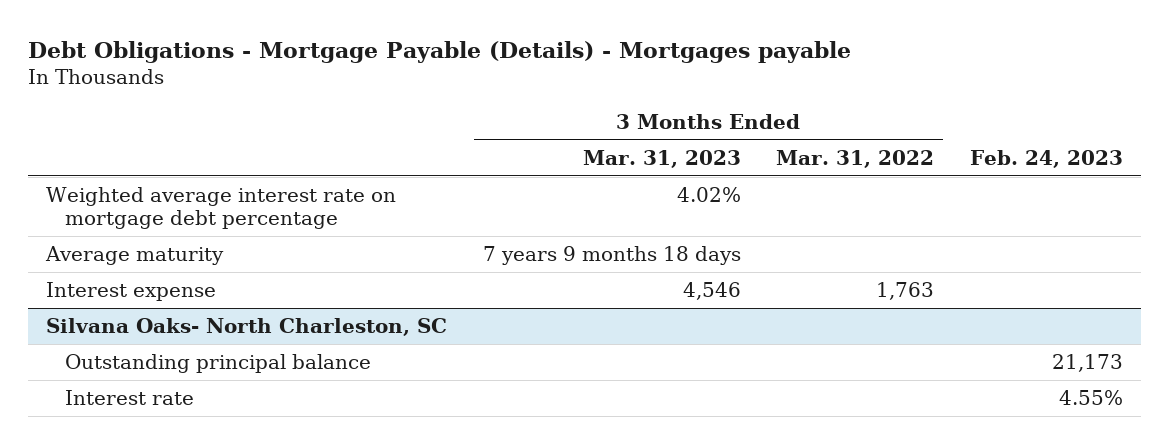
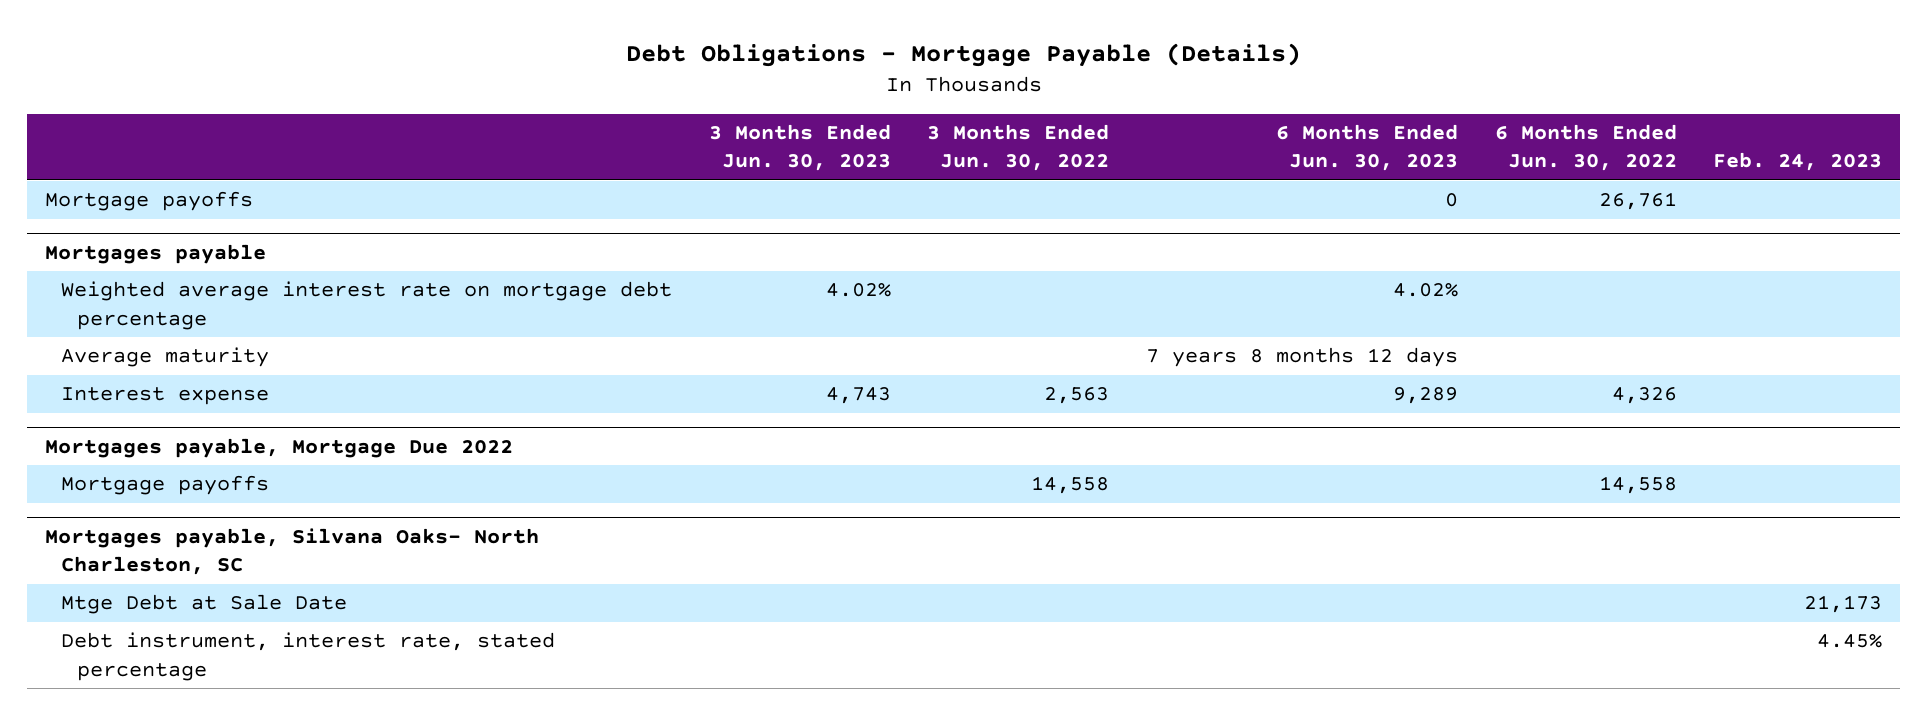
- Debt Obligations - Mortgage Payable (Details) - Mortgages payable
+ Debt Obligations - Mortgage Payable (Details)
- | 3 Months Ended Mar. 31, 2023 | 3 Months Ended Mar. 31, 2022 | Feb. 24, 2023
+ | 3 Months Ended Jun. 30, 2023 | 3 Months Ended Jun. 30, 2022 | 6 Months Ended Jun. 30, 2023 | 6 Months Ended Jun. 30, 2022 | Feb. 24, 2023
- Weighted average interest rate on mortgage debt percentage | 4.02% | |
- Average maturity | 7 years 9 months 18 days | |
- Interest expense | 4,546 | 1,763 |
- Silvana Oaks- North Charleston, SC
- Outstanding principal balance | | | 21,173
- Interest rate | | | 4.55%
+ Mortgage payoffs | | | 0 | 26,761 |
+ Mortgages payable
+ Weighted average interest rate on mortgage debt percentage | 4.02% | | 4.02% | |
+ Average maturity | | | 7 years 8 months 12 days | |
+ Interest expense | 4,743 | 2,563 | 9,289 | 4,326 |
+ Mortgages payable, Mortgage Due 2022
+ Mortgage payoffs | | 14,558 | | 14,558 |
+ Mortgages payable, Silvana Oaks- North Charleston, SC
+ Mtge Debt at Sale Date | | | | | 21,173
+ Debt instrument, interest rate, stated percentage | | | | | 4.45%

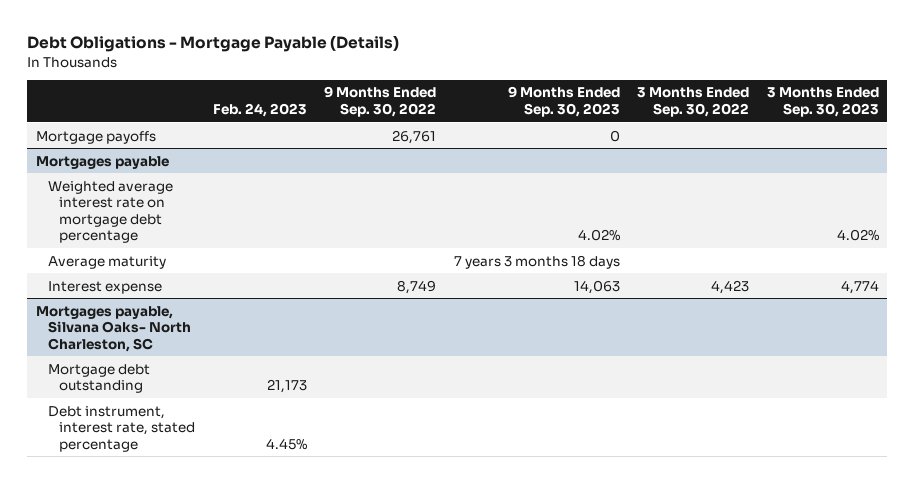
- | 3 Months Ended Jun. 30, 2023 | 3 Months Ended Jun. 30, 2022 | 6 Months Ended Jun. 30, 2023 | 6 Months Ended Jun. 30, 2022 | Feb. 24, 2023
+ | Feb. 24, 2023 | 9 Months Ended Sep. 30, 2022 | 9 Months Ended Sep. 30, 2023 | 3 Months Ended Sep. 30, 2022 | 3 Months Ended Sep. 30, 2023
- Mortgages payable, Mortgage Due 2022
- Mortgage payoffs | | 14,558 | | 14,558 |
@ Mortgages payable, Silvana Oaks- North Charleston, SC
- Mtge Debt at Sale Date | | | | | 21,173
+ Mortgage debt outstanding | 21,173 | | | |

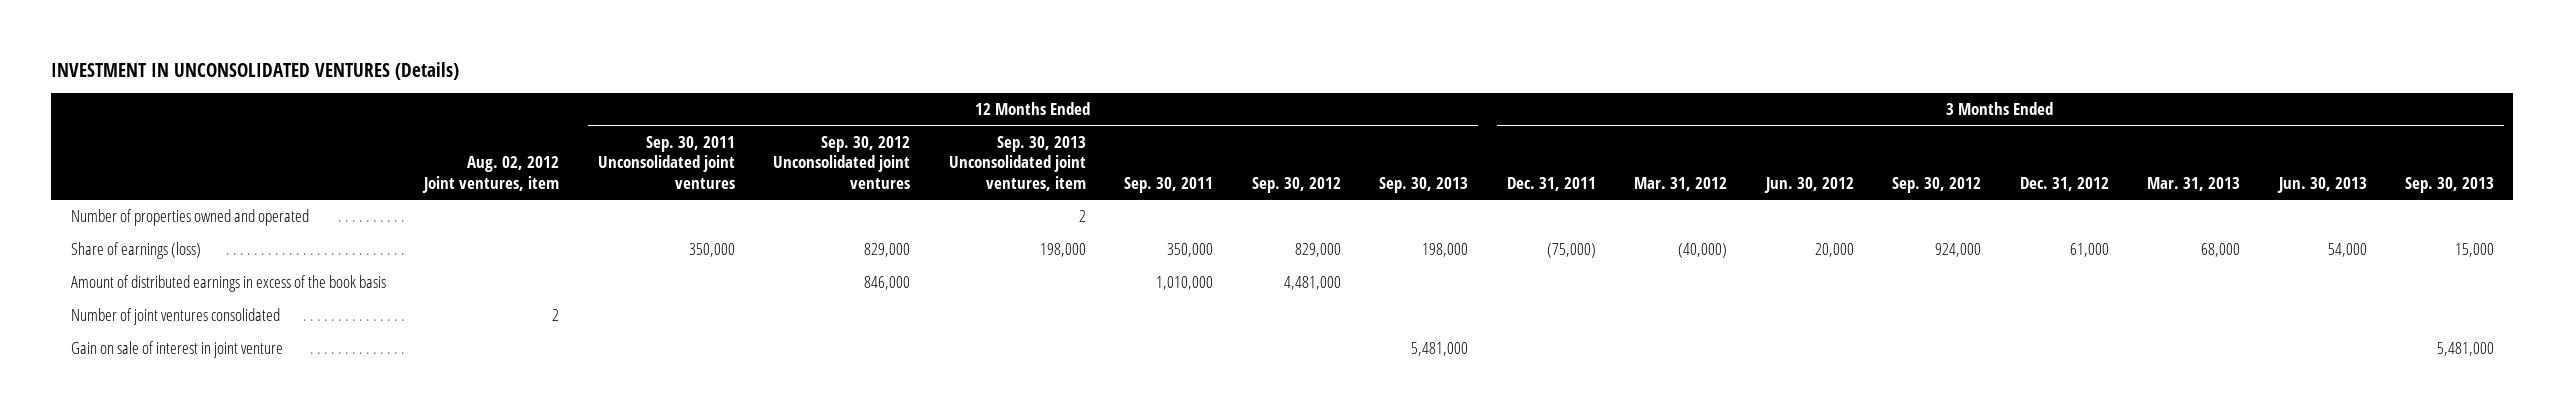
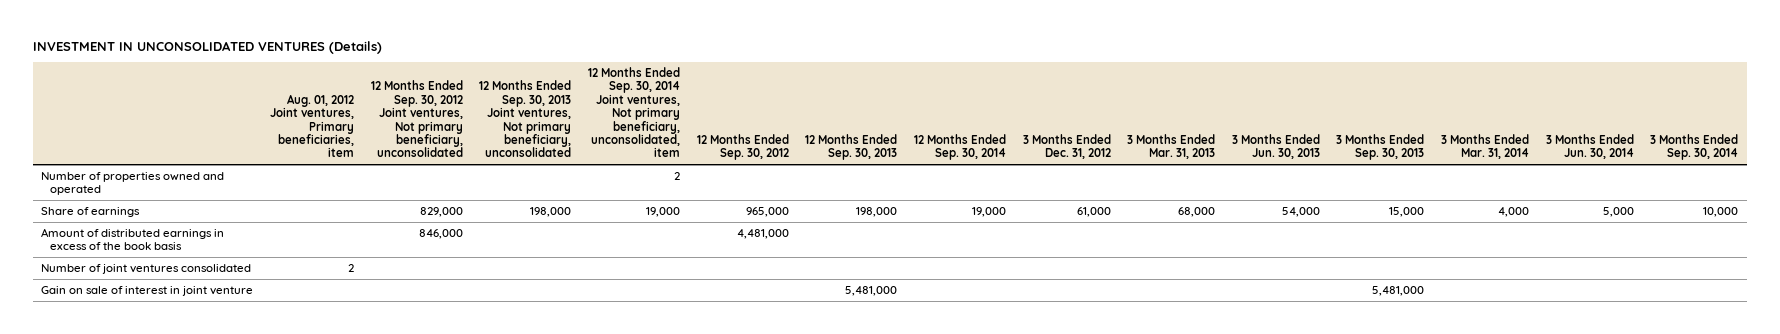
- | Aug. 02, 2012 Joint ventures, item | 12 Months Ended Sep. 30, 2011 Unconsolidated joint ventures | 12 Months Ended Sep. 30, 2012 Unconsolidated joint ventures | 12 Months Ended Sep. 30, 2013 Unconsolidated joint ventures, item | 12 Months Ended Sep. 30, 2011 | 12 Months Ended Sep. 30, 2012 | 12 Months Ended Sep. 30, 2013 | 3 Months Ended Dec. 31, 2011 | 3 Months Ended Mar. 31, 2012 | 3 Months Ended Jun. 30, 2012 | 3 Months Ended Sep. 30, 2012 | 3 Months Ended Dec. 31, 2012 | 3 Months Ended Mar. 31, 2013 | 3 Months Ended Jun. 30, 2013 | 3 Months Ended Sep. 30, 2013
+ | Aug. 01, 2012 Joint ventures, Primary beneficiaries, item | 12 Months Ended Sep. 30, 2012 Joint ventures, Not primary beneficiary, unconsolidated | 12 Months Ended Sep. 30, 2013 Joint ventures, Not primary beneficiary, unconsolidated | 12 Months Ended Sep. 30, 2014 Joint ventures, Not primary beneficiary, unconsolidated, item | 12 Months Ended Sep. 30, 2012 | 12 Months Ended Sep. 30, 2013 | 12 Months Ended Sep. 30, 2014 | 3 Months Ended Dec. 31, 2012 | 3 Months Ended Mar. 31, 2013 | 3 Months Ended Jun. 30, 2013 | 3 Months Ended Sep. 30, 2013 | 3 Months Ended Mar. 31, 2014 | 3 Months Ended Jun. 30, 2014 | 3 Months Ended Sep. 30, 2014
- Share of earnings (loss) | | 350,000 | 829,000 | 198,000 | 350,000 | 829,000 | 198,000 | (75,000) | (40,000) | 20,000 | 924,000 | 61,000 | 68,000 | 54,000 | 15,000
+ Share of earnings | | 829,000 | 198,000 | 19,000 | 965,000 | 198,000 | 19,000 | 61,000 | 68,000 | 54,000 | 15,000 | 4,000 | 5,000 | 10,000

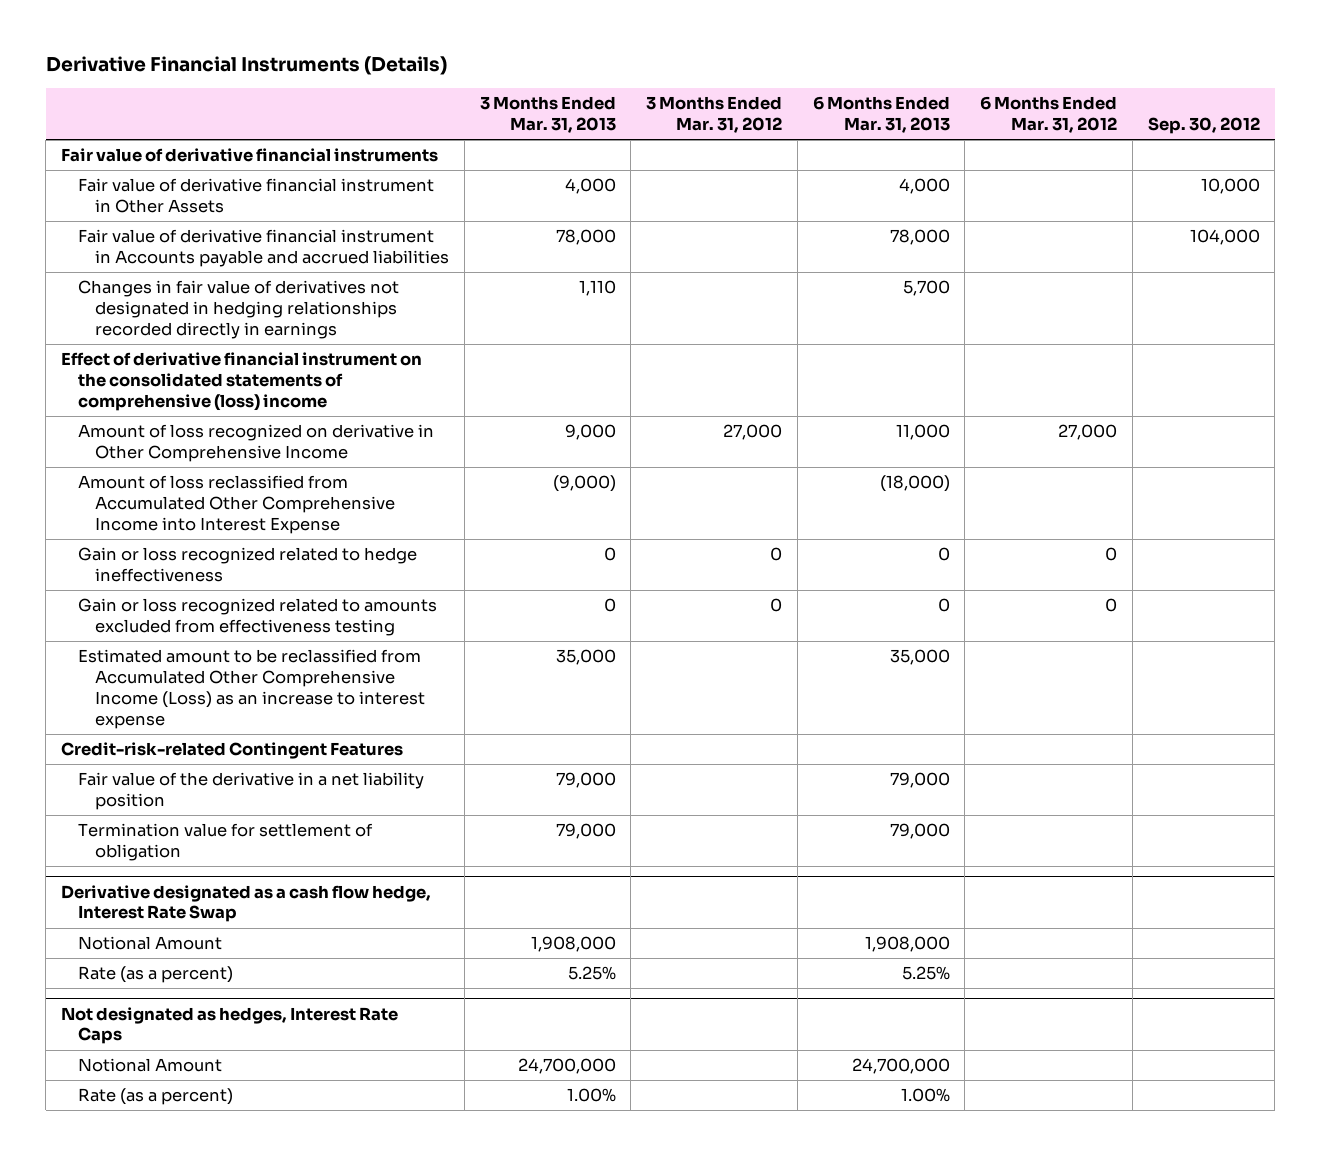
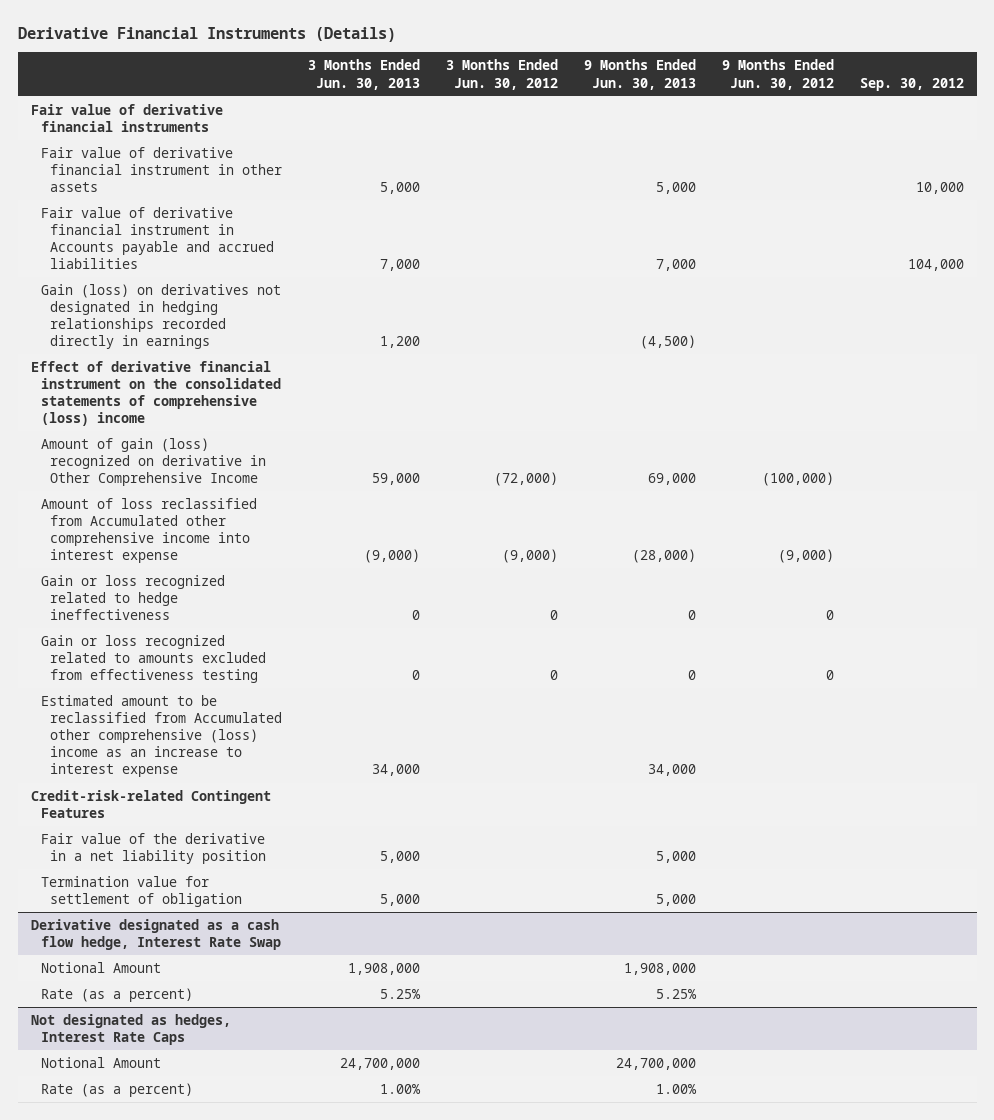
- | 3 Months Ended Mar. 31, 2013 | 3 Months Ended Mar. 31, 2012 | 6 Months Ended Mar. 31, 2013 | 6 Months Ended Mar. 31, 2012 | Sep. 30, 2012
+ | 3 Months Ended Jun. 30, 2013 | 3 Months Ended Jun. 30, 2012 | 9 Months Ended Jun. 30, 2013 | 9 Months Ended Jun. 30, 2012 | Sep. 30, 2012
- Fair value of derivative financial instrument in Other Assets | 4,000 | | 4,000 | | 10,000
+ Fair value of derivative financial instrument in other assets | 5,000 | | 5,000 | | 10,000
- Changes in fair value of derivatives not designated in hedging relationships recorded directly in earnings | 1,110 | | 5,700 | |
+ Gain (loss) on derivatives not designated in hedging relationships recorded directly in earnings | 1,200 | | (4,500) | |
- Amount of loss recognized on derivative in Other Comprehensive Income | 9,000 | 27,000 | 11,000 | 27,000 |
- Amount of loss reclassified from Accumulated Other Comprehensive Income into Interest Expense | (9,000) | | (18,000) | |
+ Amount of gain (loss) recognized on derivative in Other Comprehensive Income | 59,000 | (72,000) | 69,000 | (100,000) |
+ Amount of loss reclassified from Accumulated other comprehensive income into interest expense | (9,000) | (9,000) | (28,000) | (9,000) |
- Estimated amount to be reclassified from Accumulated Other Comprehensive Income (Loss) as an increase to interest expense | 35,000 | | 35,000 | |
+ Estimated amount to be reclassified from Accumulated other comprehensive (loss) income as an increase to interest expense | 34,000 | | 34,000 | |

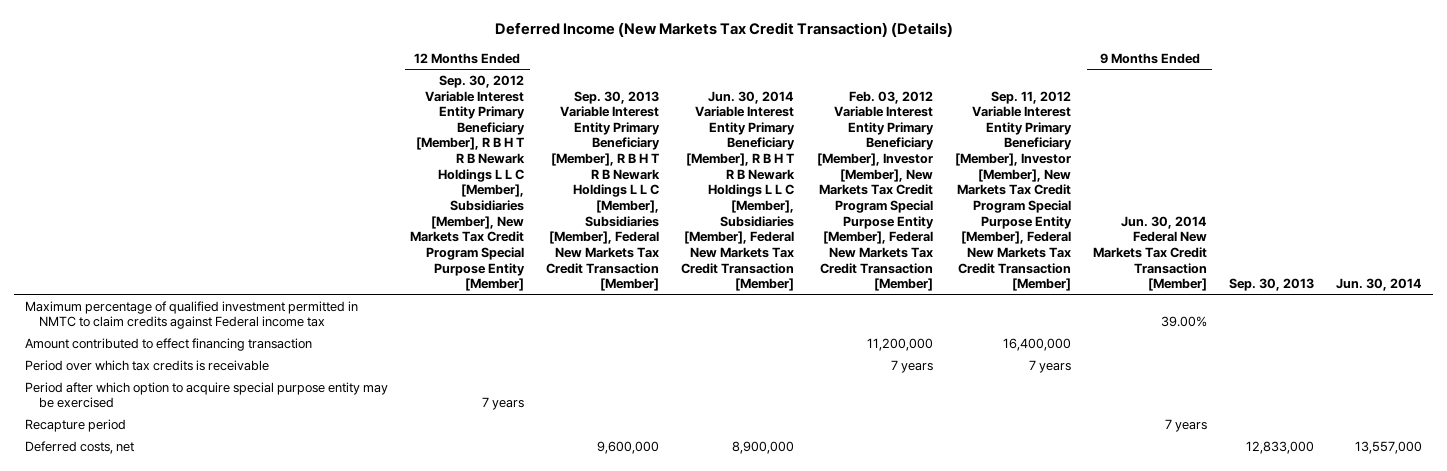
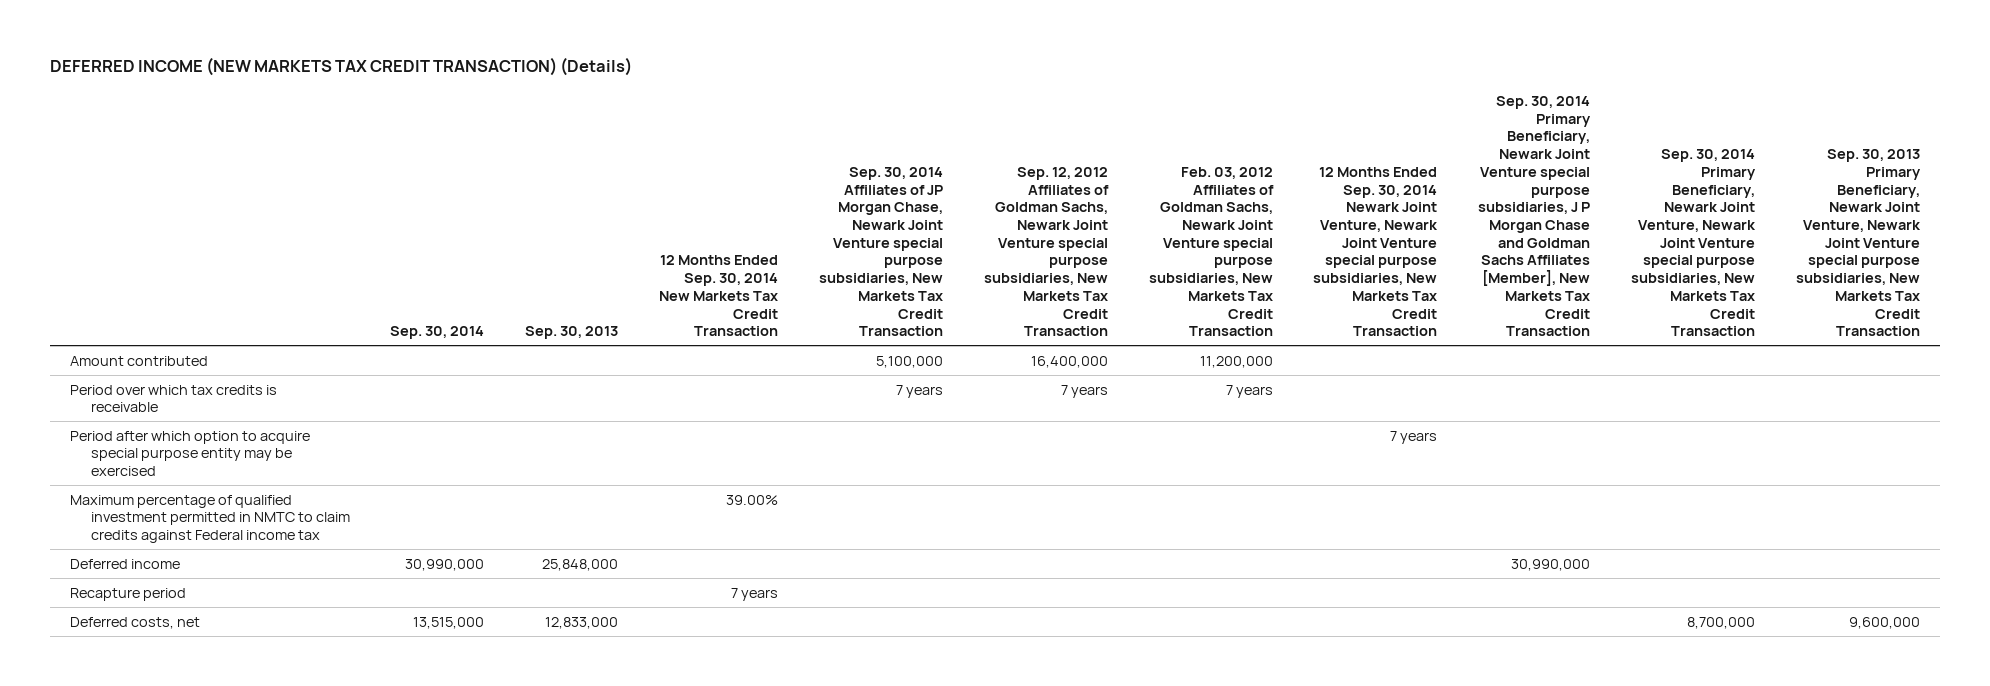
- Deferred Income (New Markets Tax Credit Transaction) (Details)
+ DEFERRED INCOME (NEW MARKETS TAX CREDIT TRANSACTION) (Details)
- | 12 Months Ended Sep. 30, 2012 Variable Interest Entity Primary Beneficiary [Member], R B H T R B Newark Holdings L L C [Member], Subsidiaries [Member], New Markets Tax Credit Program Special Purpose Entity [Member] | Sep. 30, 2013 Variable Interest Entity Primary Beneficiary [Member], R B H T R B Newark Holdings L L C [Member], Subsidiaries [Member], Federal New Markets Tax Credit Transaction [Member] | Jun. 30, 2014 Variable Interest Entity Primary Beneficiary [Member], R B H T R B Newark Holdings L L C [Member], Subsidiaries [Member], Federal New Markets Tax Credit Transaction [Member] | Feb. 03, 2012 Variable Interest Entity Primary Beneficiary [Member], Investor [Member], New Markets Tax Credit Program Special Purpose Entity [Member], Federal New Markets Tax Credit Transaction [Member] | Sep. 11, 2012 Variable Interest Entity Primary Beneficiary [Member], Investor [Member], New Markets Tax Credit Program Special Purpose Entity [Member], Federal New Markets Tax Credit Transaction [Member] | 9 Months Ended Jun. 30, 2014 Federal New Markets Tax Credit Transaction [Member] | Sep. 30, 2013 | Jun. 30, 2014
+ | Sep. 30, 2014 | Sep. 30, 2013 | 12 Months Ended Sep. 30, 2014 New Markets Tax Credit Transaction | Sep. 30, 2014 Affiliates of JP Morgan Chase, Newark Joint Venture special purpose subsidiaries, New Markets Tax Credit Transaction | Sep. 12, 2012 Affiliates of Goldman Sachs, Newark Joint Venture special purpose subsidiaries, New Markets Tax Credit Transaction | Feb. 03, 2012 Affiliates of Goldman Sachs, Newark Joint Venture special purpose subsidiaries, New Markets Tax Credit Transaction | 12 Months Ended Sep. 30, 2014 Newark Joint Venture, Newark Joint Venture special purpose subsidiaries, New Markets Tax Credit Transaction | Sep. 30, 2014 Primary Beneficiary, Newark Joint Venture special purpose subsidiaries, J P Morgan Chase and Goldman Sachs Affiliates [Member], New Markets Tax Credit Transaction | Sep. 30, 2014 Primary Beneficiary, Newark Joint Venture, Newark Joint Venture special purpose subsidiaries, New Markets Tax Credit Transaction | Sep. 30, 2013 Primary Beneficiary, Newark Joint Venture, Newark Joint Venture special purpose subsidiaries, New Markets Tax Credit Transaction
- Amount contributed to effect financing transaction | | | | 11,200,000 | 16,400,000 | | |
+ Amount contributed | | | | 5,100,000 | 16,400,000 | 11,200,000 | | | |
moved down: Maximum percentage of qualified investment permitted in NMTC to claim credits against Federal income tax | | | 39.00% | | | | | | |
+ Deferred income | 30,990,000 | 25,848,000 | | | | | | 30,990,000 | |

